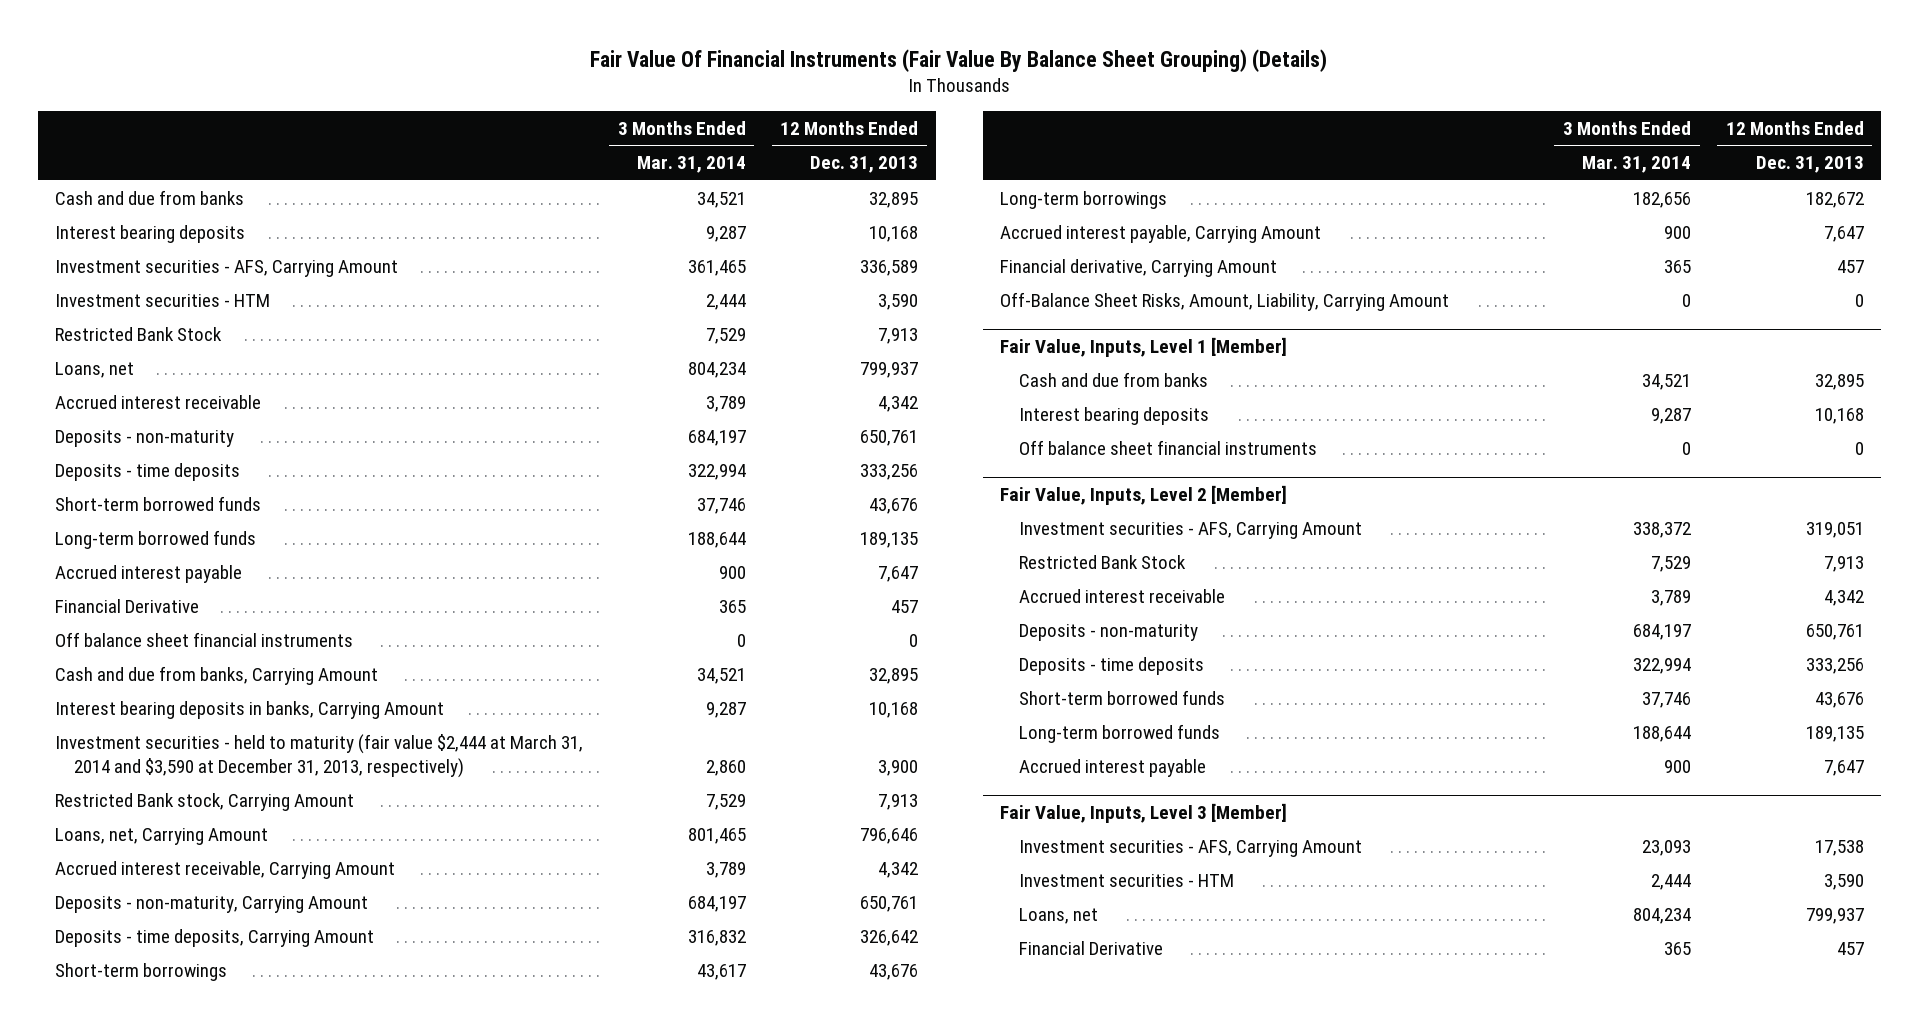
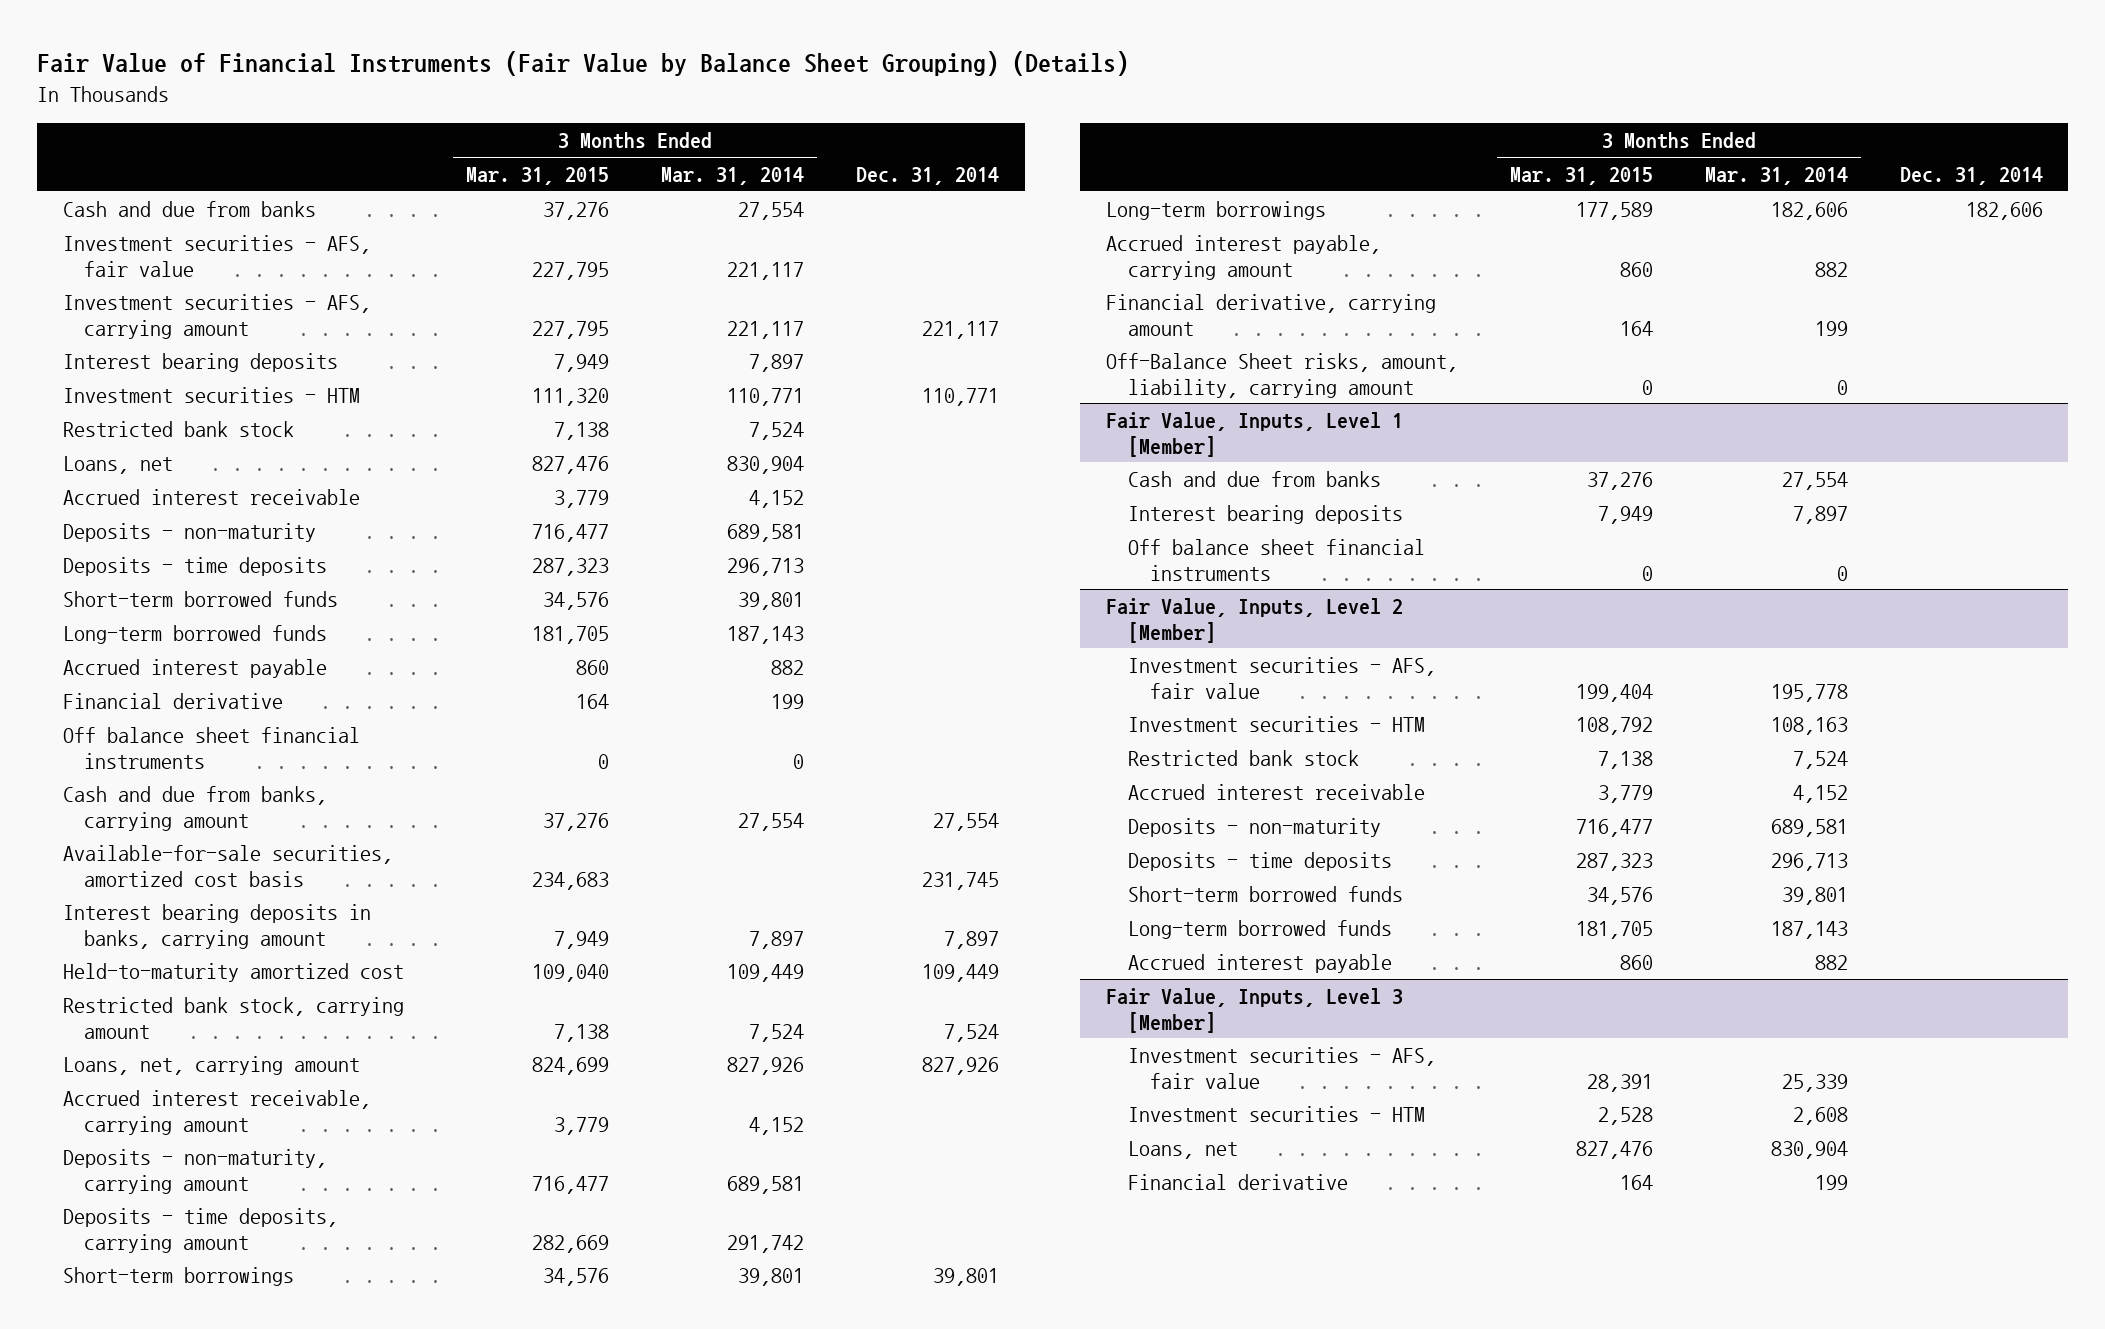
- Fair Value Of Financial Instruments (Fair Value By Balance Sheet Grouping) (Details)
+ Fair Value of Financial Instruments (Fair Value by Balance Sheet Grouping) (Details)
- | 3 Months Ended Mar. 31, 2014 | 12 Months Ended Dec. 31, 2013
+ | 3 Months Ended Mar. 31, 2015 | 3 Months Ended Mar. 31, 2014 | Dec. 31, 2014
- Cash and due from banks | 34,521 | 32,895
- Interest bearing deposits | 9,287 | 10,168
- Investment securities - AFS, Carrying Amount | 361,465 | 336,589
- Investment securities - HTM | 2,444 | 3,590
- Restricted Bank Stock | 7,529 | 7,913
- Loans, net | 804,234 | 799,937
- Accrued interest receivable | 3,789 | 4,342
- Deposits - non-maturity | 684,197 | 650,761
- Deposits - time deposits | 322,994 | 333,256
- Short-term borrowed funds | 37,746 | 43,676
- Long-term borrowed funds | 188,644 | 189,135
- Accrued interest payable | 900 | 7,647
- Financial Derivative | 365 | 457
+ Cash and due from banks | 37,276 | 27,554 |
+ Investment securities - AFS, fair value | 227,795 | 221,117 |
+ Investment securities - AFS, carrying amount | 227,795 | 221,117 | 221,117
+ Interest bearing deposits | 7,949 | 7,897 |
+ Investment securities - HTM | 111,320 | 110,771 | 110,771
+ Restricted bank stock | 7,138 | 7,524 |
+ Loans, net | 827,476 | 830,904 |
+ Accrued interest receivable | 3,779 | 4,152 |
+ Deposits - non-maturity | 716,477 | 689,581 |
+ Deposits - time deposits | 287,323 | 296,713 |
+ Short-term borrowed funds | 34,576 | 39,801 |
+ Long-term borrowed funds | 181,705 | 187,143 |
+ Accrued interest payable | 860 | 882 |
+ Financial derivative | 164 | 199 |
- Cash and due from banks, Carrying Amount | 34,521 | 32,895
- Interest bearing deposits in banks, Carrying Amount | 9,287 | 10,168
- Investment securities - held to maturity (fair value $2,444 at March 31, 2014 and $3,590 at December 31, 2013, respectively) | 2,860 | 3,900
- Restricted Bank stock, Carrying Amount | 7,529 | 7,913
- Loans, net, Carrying Amount | 801,465 | 796,646
- Accrued interest receivable, Carrying Amount | 3,789 | 4,342
- Deposits - non-maturity, Carrying Amount | 684,197 | 650,761
- Deposits - time deposits, Carrying Amount | 316,832 | 326,642
- Short-term borrowings | 43,617 | 43,676
- Long-term borrowings | 182,656 | 182,672
- Accrued interest payable, Carrying Amount | 900 | 7,647
- Financial derivative, Carrying Amount | 365 | 457
- Off-Balance Sheet Risks, Amount, Liability, Carrying Amount | 0 | 0
+ Cash and due from banks, carrying amount | 37,276 | 27,554 | 27,554
+ Available-for-sale securities, amortized cost basis | 234,683 | | 231,745
+ Interest bearing deposits in banks, carrying amount | 7,949 | 7,897 | 7,897
+ Held-to-maturity amortized cost | 109,040 | 109,449 | 109,449
+ Restricted bank stock, carrying amount | 7,138 | 7,524 | 7,524
+ Loans, net, carrying amount | 824,699 | 827,926 | 827,926
+ Accrued interest receivable, carrying amount | 3,779 | 4,152 |
+ Deposits - non-maturity, carrying amount | 716,477 | 689,581 |
+ Deposits - time deposits, carrying amount | 282,669 | 291,742 |
+ Short-term borrowings | 34,576 | 39,801 | 39,801
+ Long-term borrowings | 177,589 | 182,606 | 182,606
+ Accrued interest payable, carrying amount | 860 | 882 |
+ Financial derivative, carrying amount | 164 | 199 |
+ Off-Balance Sheet risks, amount, liability, carrying amount | 0 | 0 |
@ Fair Value, Inputs, Level 1 [Member]
- Cash and due from banks | 34,521 | 32,895
- Interest bearing deposits | 9,287 | 10,168
+ Cash and due from banks | 37,276 | 27,554 |
+ Interest bearing deposits | 7,949 | 7,897 |
@ Fair Value, Inputs, Level 2 [Member]
- Investment securities - AFS, Carrying Amount | 338,372 | 319,051
- Restricted Bank Stock | 7,529 | 7,913
- Accrued interest receivable | 3,789 | 4,342
- Deposits - non-maturity | 684,197 | 650,761
- Deposits - time deposits | 322,994 | 333,256
- Short-term borrowed funds | 37,746 | 43,676
- Long-term borrowed funds | 188,644 | 189,135
- Accrued interest payable | 900 | 7,647
+ Investment securities - AFS, fair value | 199,404 | 195,778 |
+ Investment securities - HTM | 108,792 | 108,163 |
+ Restricted bank stock | 7,138 | 7,524 |
+ Accrued interest receivable | 3,779 | 4,152 |
+ Deposits - non-maturity | 716,477 | 689,581 |
+ Deposits - time deposits | 287,323 | 296,713 |
+ Short-term borrowed funds | 34,576 | 39,801 |
+ Long-term borrowed funds | 181,705 | 187,143 |
+ Accrued interest payable | 860 | 882 |
@ Fair Value, Inputs, Level 3 [Member]
- Investment securities - AFS, Carrying Amount | 23,093 | 17,538
- Investment securities - HTM | 2,444 | 3,590
- Loans, net | 804,234 | 799,937
- Financial Derivative | 365 | 457
+ Investment securities - AFS, fair value | 28,391 | 25,339 |
+ Investment securities - HTM | 2,528 | 2,608 |
+ Loans, net | 827,476 | 830,904 |
+ Financial derivative | 164 | 199 |

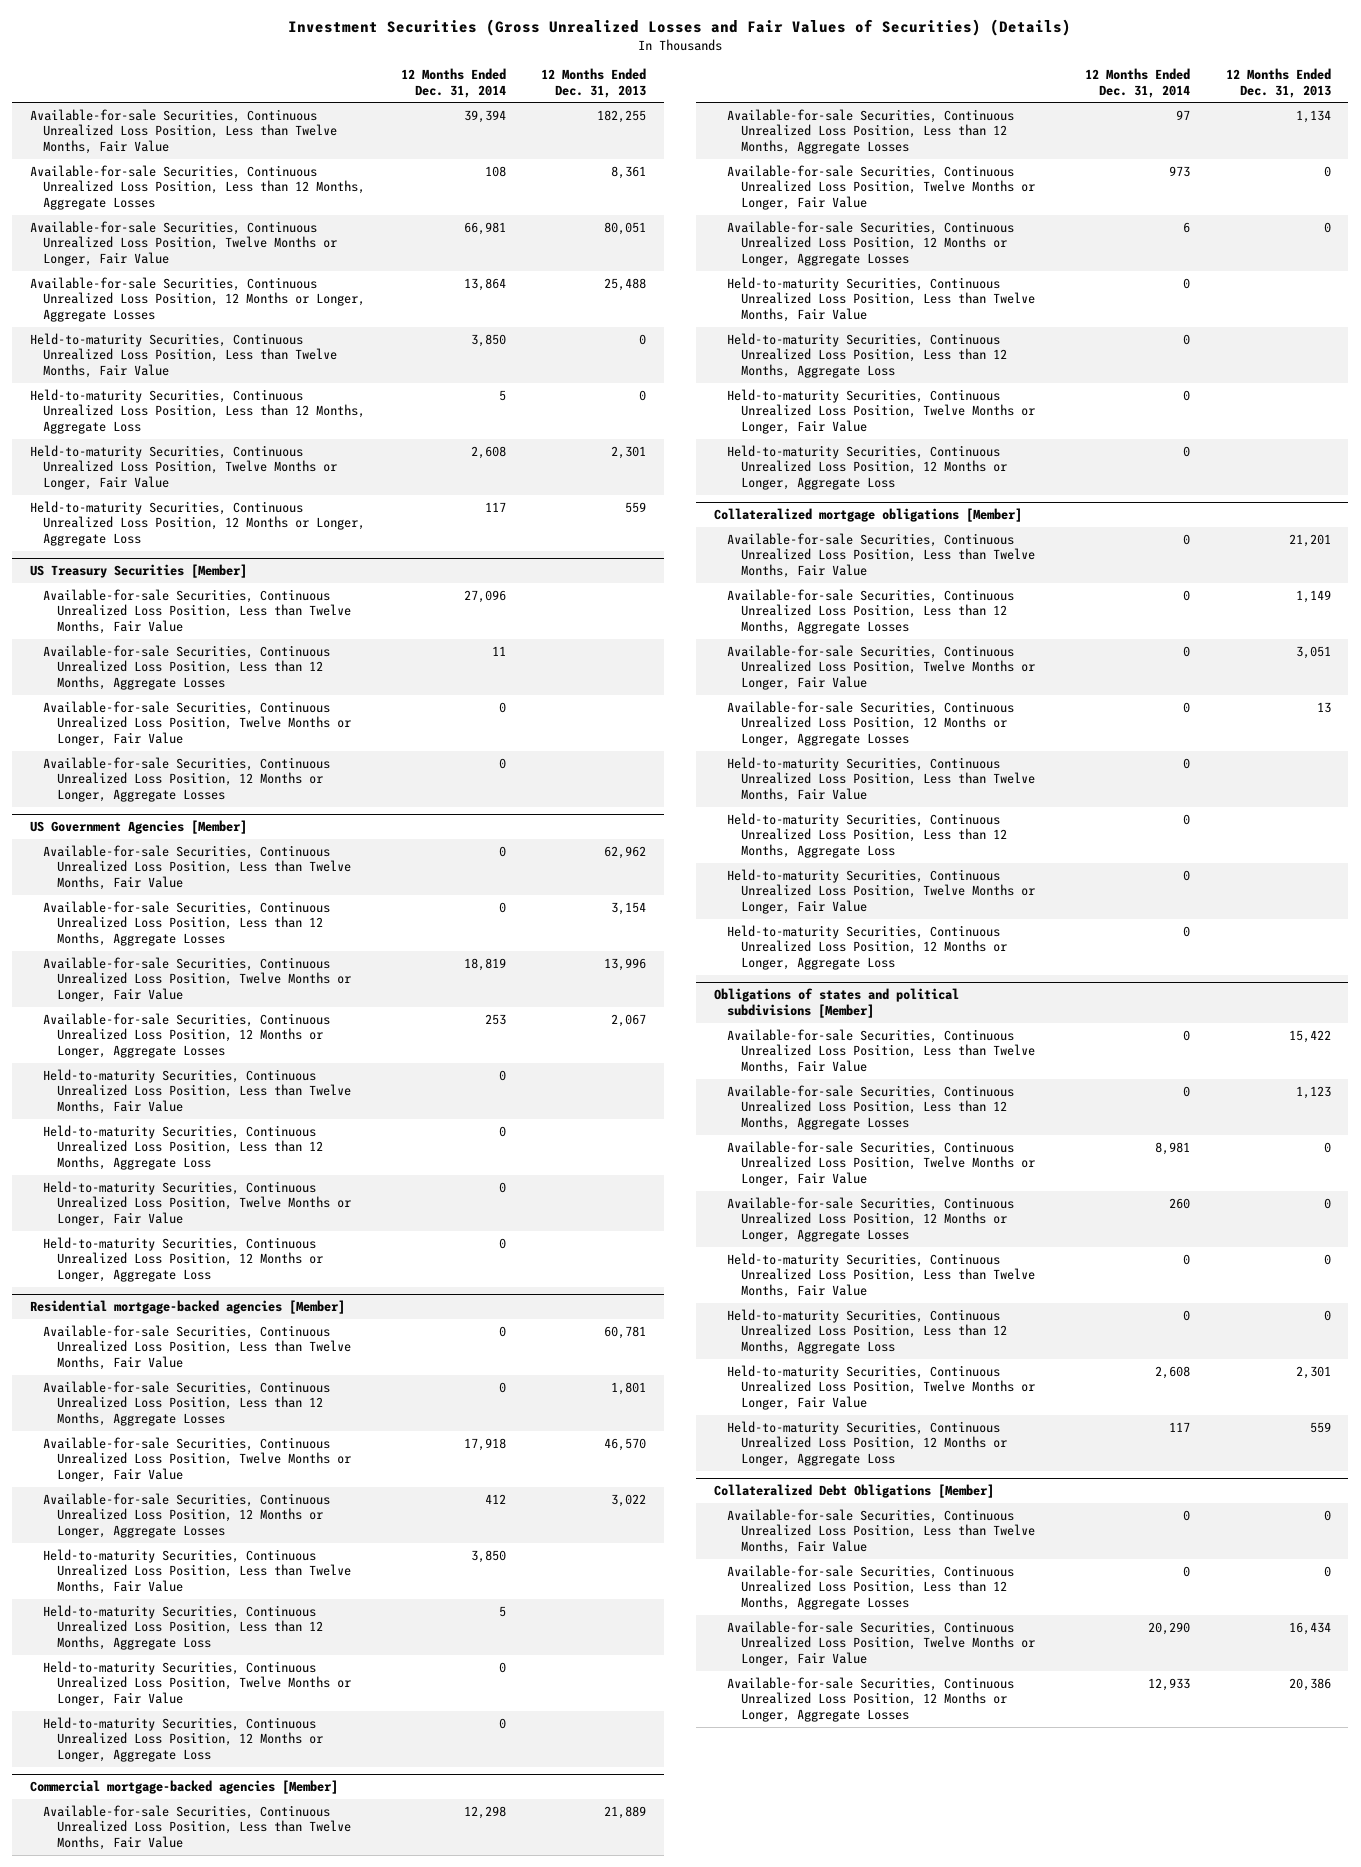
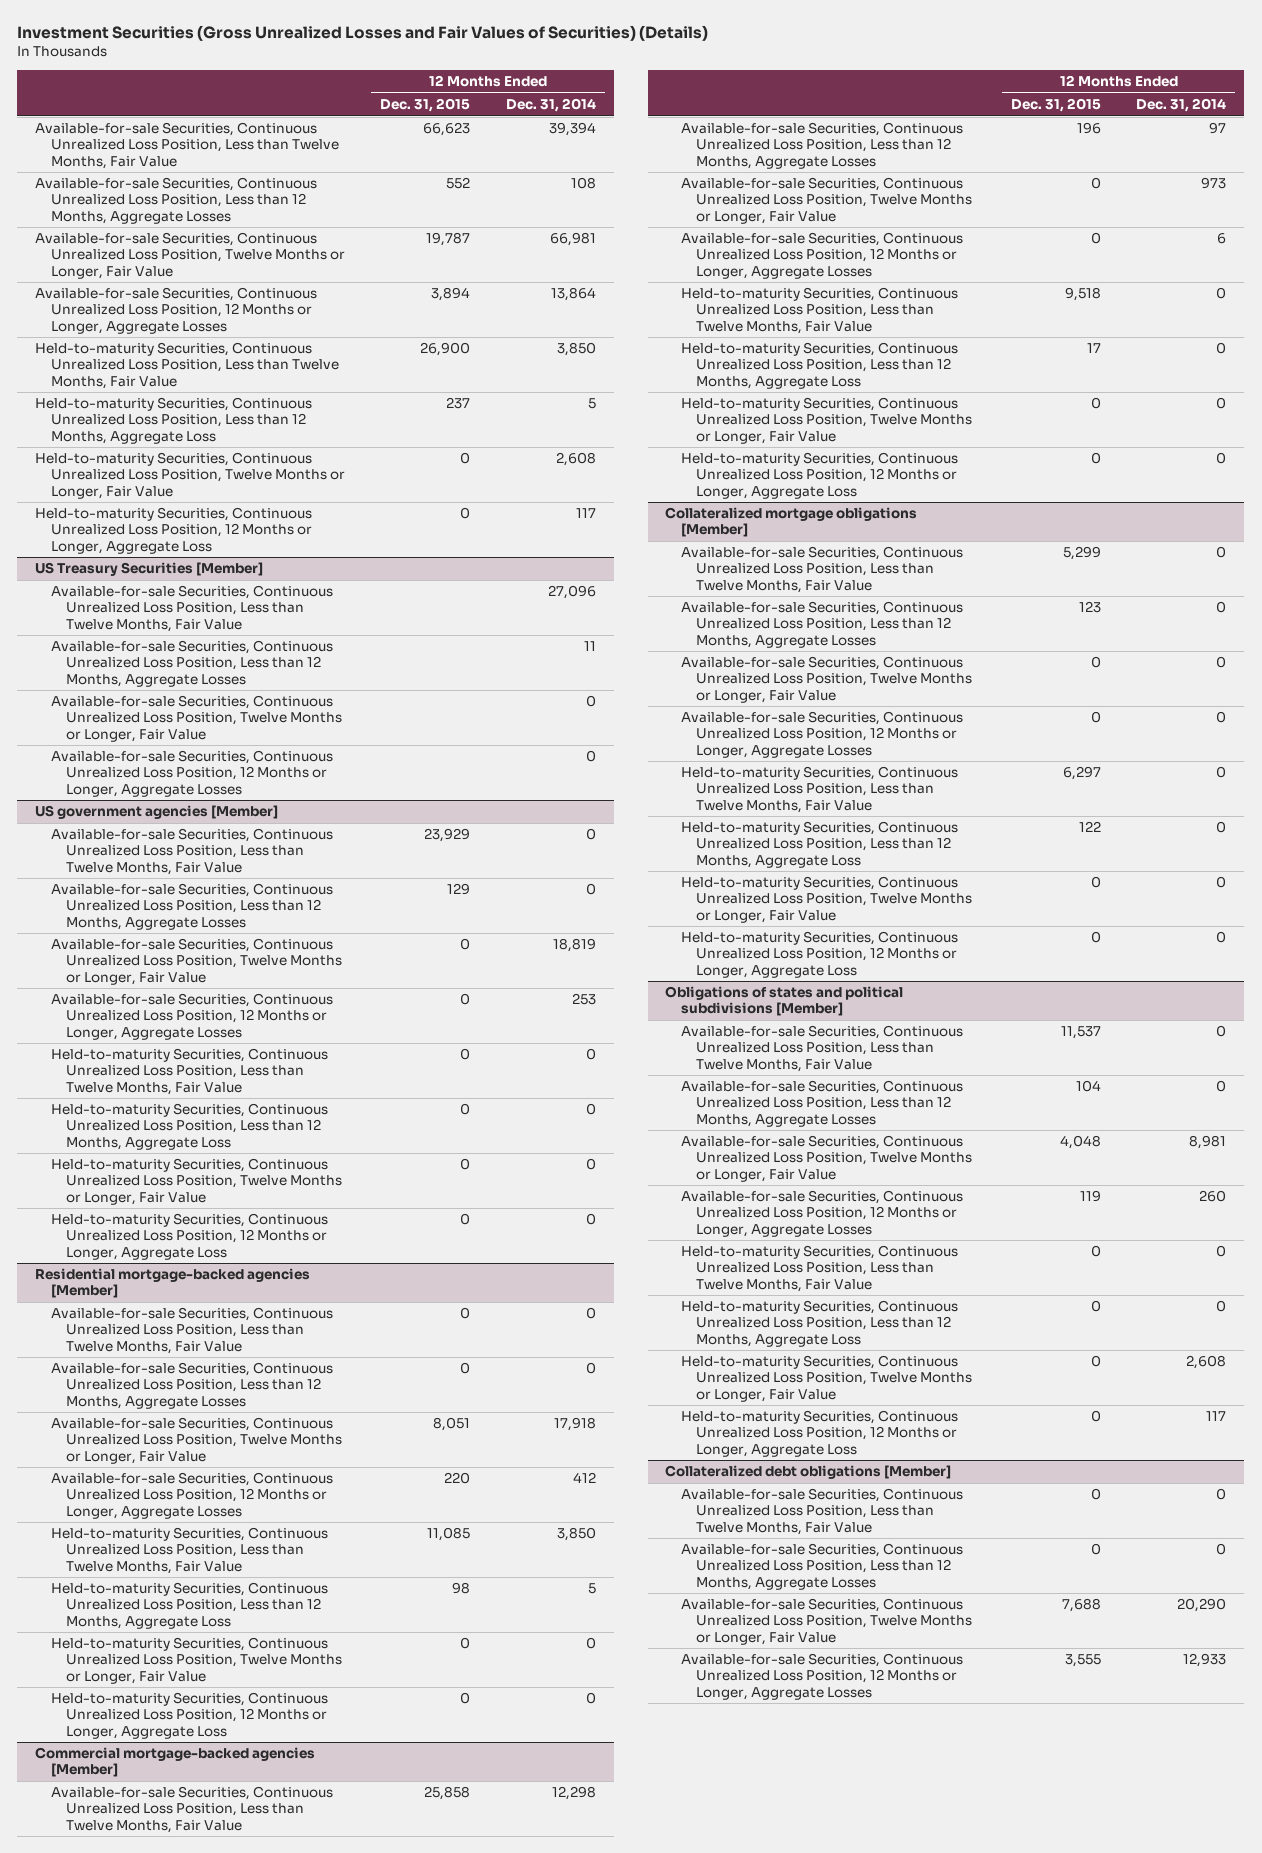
- | 12 Months Ended Dec. 31, 2014 | 12 Months Ended Dec. 31, 2013
+ | 12 Months Ended Dec. 31, 2015 | 12 Months Ended Dec. 31, 2014
- US Government Agencies [Member]
+ US government agencies [Member]
- Collateralized Debt Obligations [Member]
+ Collateralized debt obligations [Member]

